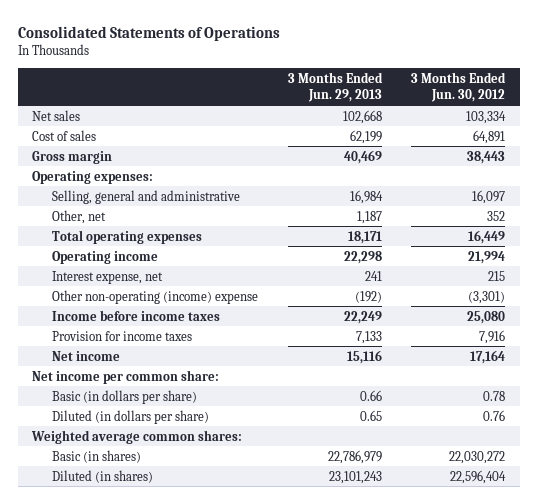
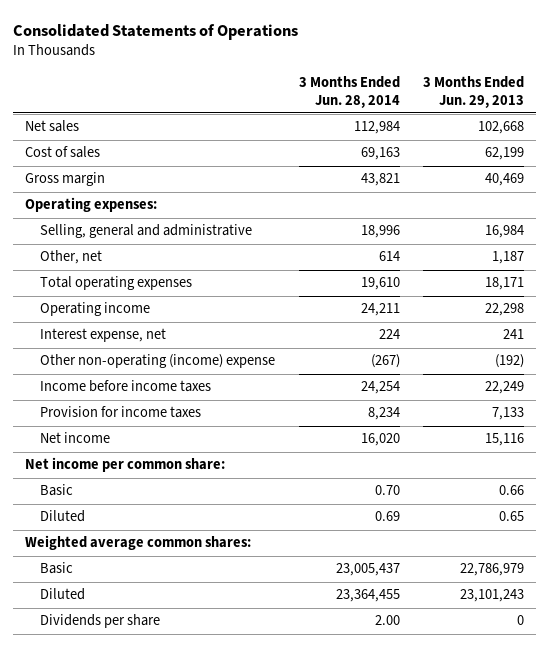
- | 3 Months Ended Jun. 29, 2013 | 3 Months Ended Jun. 30, 2012
+ | 3 Months Ended Jun. 28, 2014 | 3 Months Ended Jun. 29, 2013
- Basic (in dollars per share) | 0.66 | 0.78
- Diluted (in dollars per share) | 0.65 | 0.76
+ Basic | 0.70 | 0.66
+ Diluted | 0.69 | 0.65
- Basic (in shares) | 22,786,979 | 22,030,272
- Diluted (in shares) | 23,101,243 | 22,596,404
+ Basic | 23,005,437 | 22,786,979
+ Diluted | 23,364,455 | 23,101,243
+ Dividends per share | 2.00 | 0

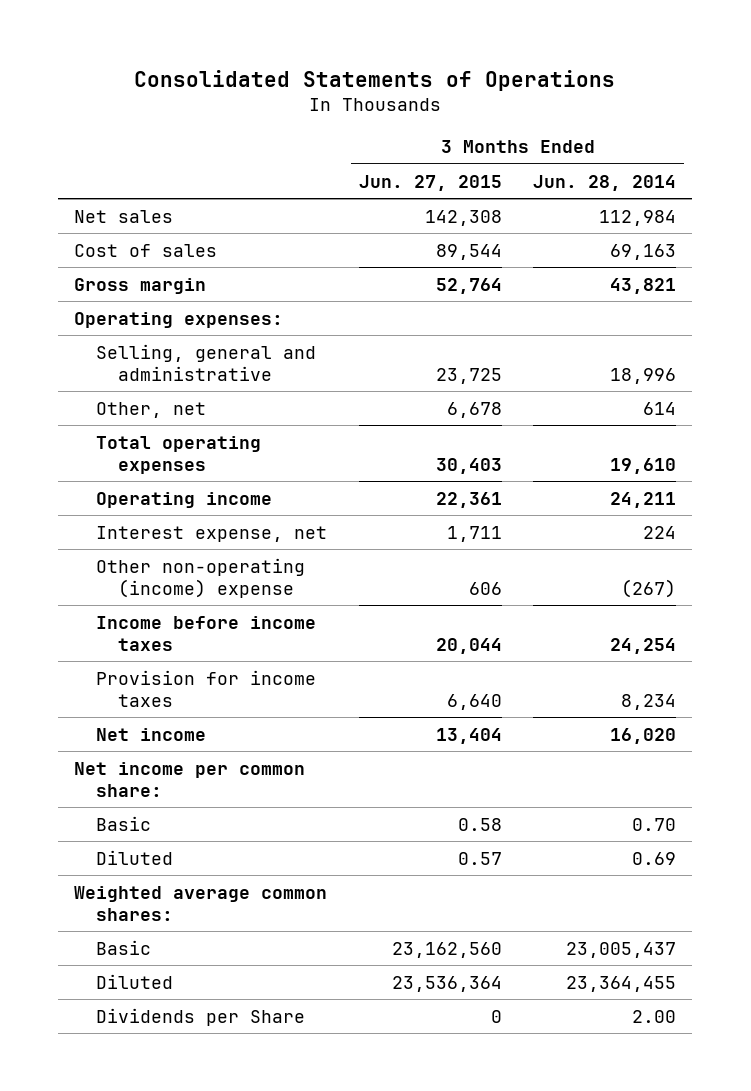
- | 3 Months Ended Jun. 28, 2014 | 3 Months Ended Jun. 29, 2013
+ | 3 Months Ended Jun. 27, 2015 | 3 Months Ended Jun. 28, 2014
- Dividends per share | 2.00 | 0
+ Dividends per Share | 0 | 2.00

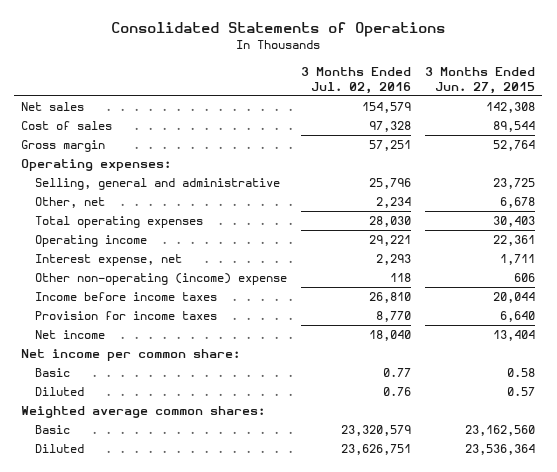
- | 3 Months Ended Jun. 27, 2015 | 3 Months Ended Jun. 28, 2014
+ | 3 Months Ended Jul. 02, 2016 | 3 Months Ended Jun. 27, 2015
- Dividends per Share | 0 | 2.00

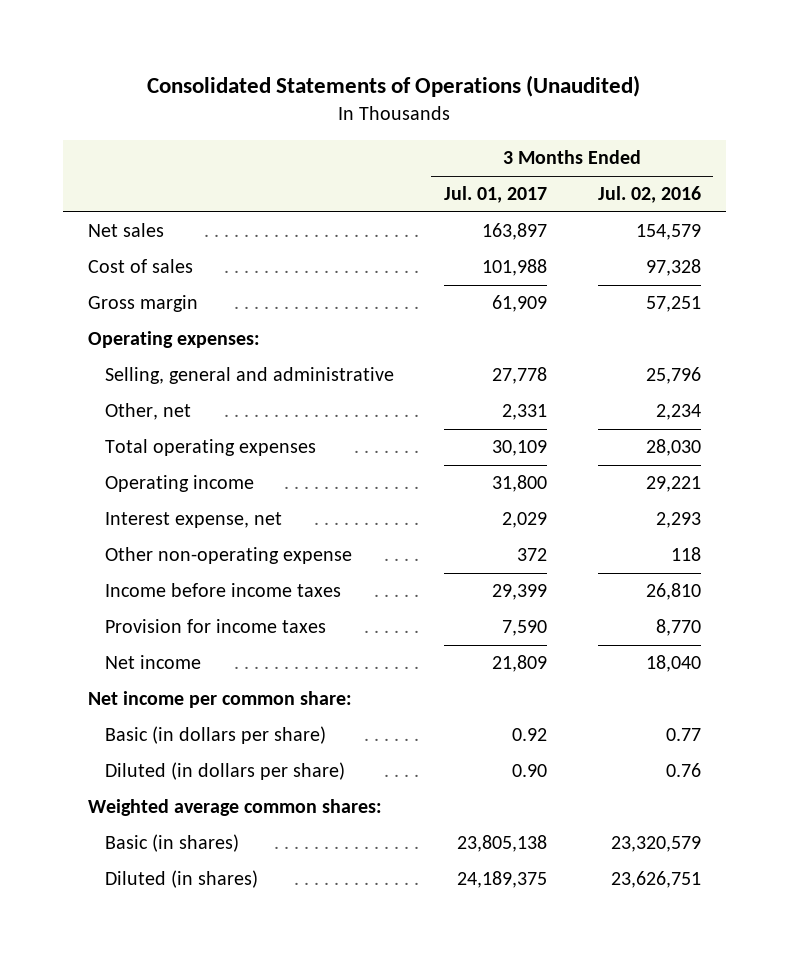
- Consolidated Statements of Operations
+ Consolidated Statements of Operations (Unaudited)
- | 3 Months Ended Jul. 02, 2016 | 3 Months Ended Jun. 27, 2015
+ | 3 Months Ended Jul. 01, 2017 | 3 Months Ended Jul. 02, 2016
- Other non-operating (income) expense | 118 | 606
+ Other non-operating expense | 372 | 118
- Basic | 0.77 | 0.58
- Diluted | 0.76 | 0.57
+ Basic (in dollars per share) | 0.92 | 0.77
+ Diluted (in dollars per share) | 0.90 | 0.76
- Basic | 23,320,579 | 23,162,560
- Diluted | 23,626,751 | 23,536,364
+ Basic (in shares) | 23,805,138 | 23,320,579
+ Diluted (in shares) | 24,189,375 | 23,626,751

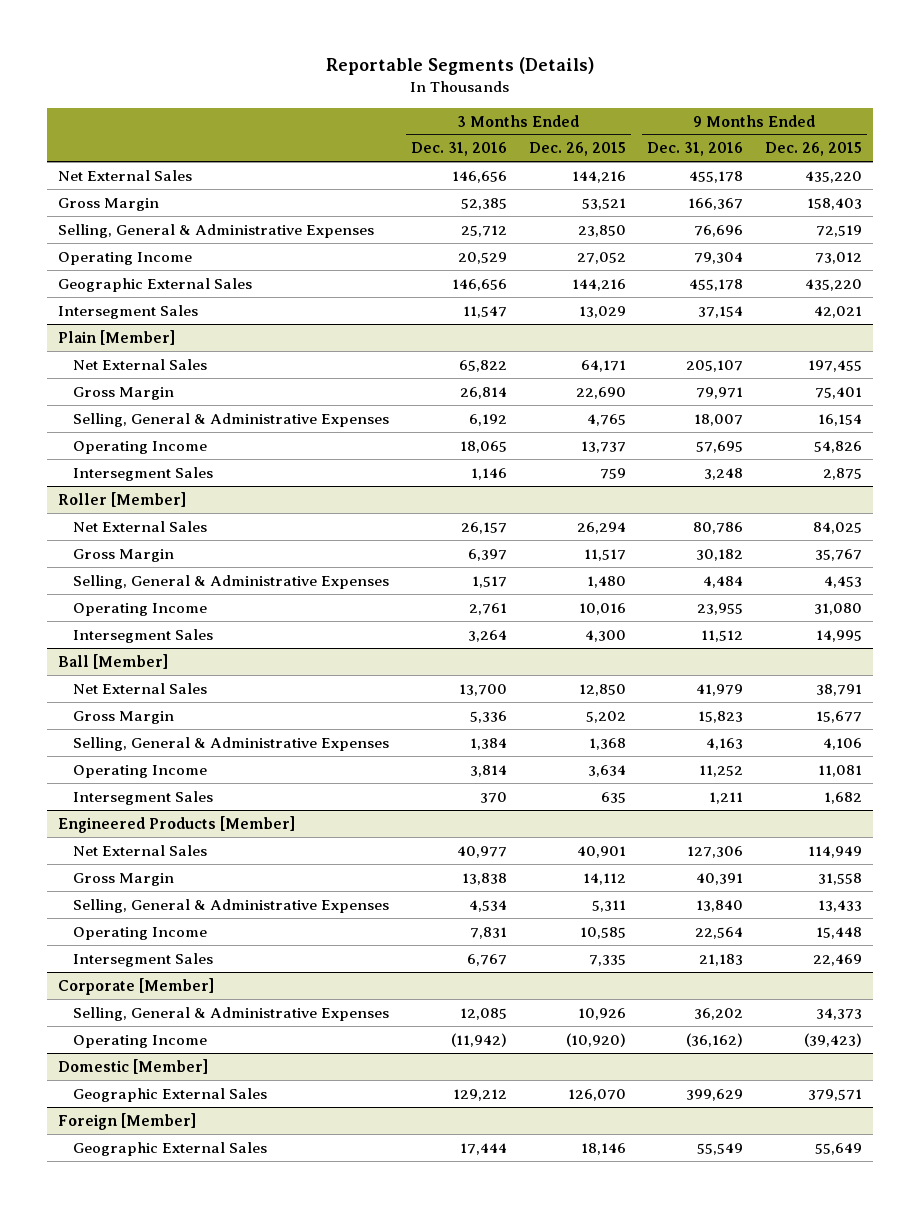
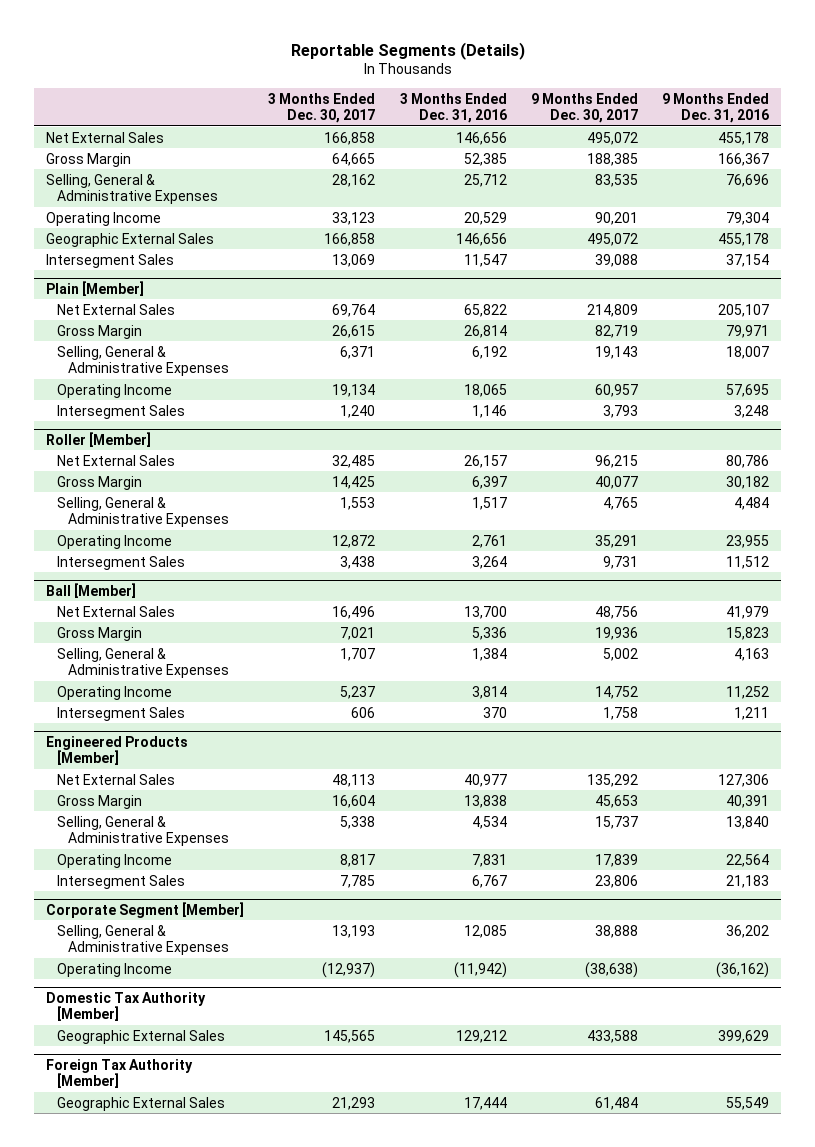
- | 3 Months Ended Dec. 31, 2016 | 3 Months Ended Dec. 26, 2015 | 9 Months Ended Dec. 31, 2016 | 9 Months Ended Dec. 26, 2015
+ | 3 Months Ended Dec. 30, 2017 | 3 Months Ended Dec. 31, 2016 | 9 Months Ended Dec. 30, 2017 | 9 Months Ended Dec. 31, 2016
- Corporate [Member]
+ Corporate Segment [Member]
- Domestic [Member]
+ Domestic Tax Authority [Member]
- Foreign [Member]
+ Foreign Tax Authority [Member]

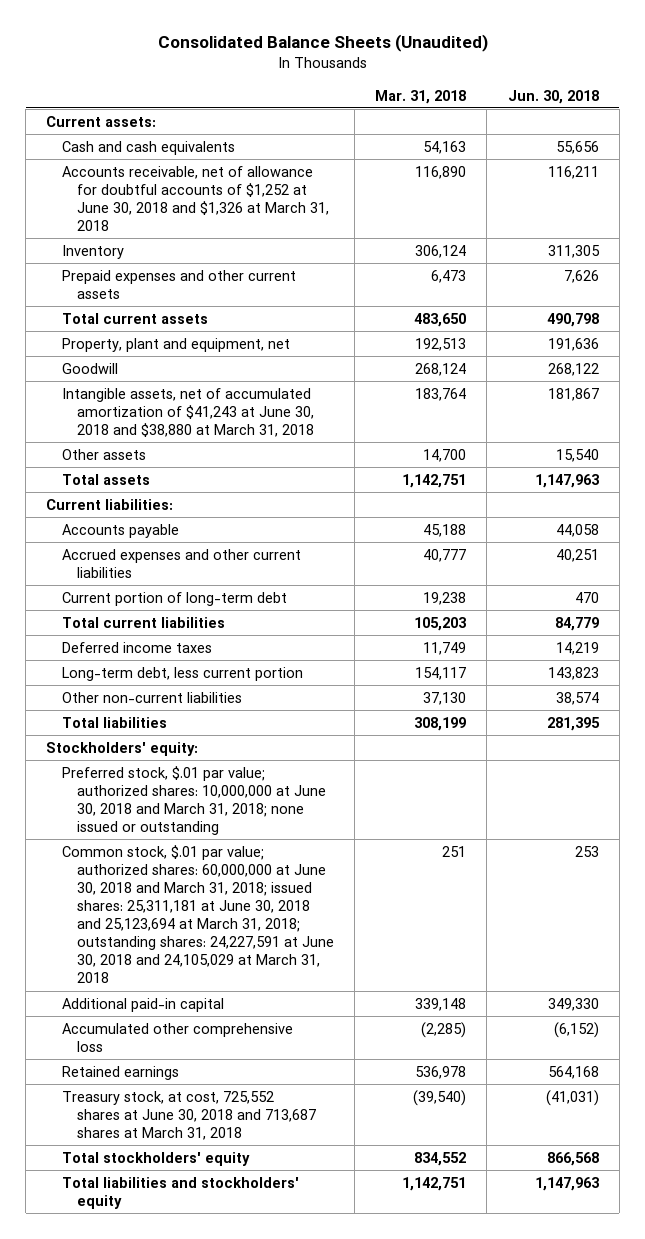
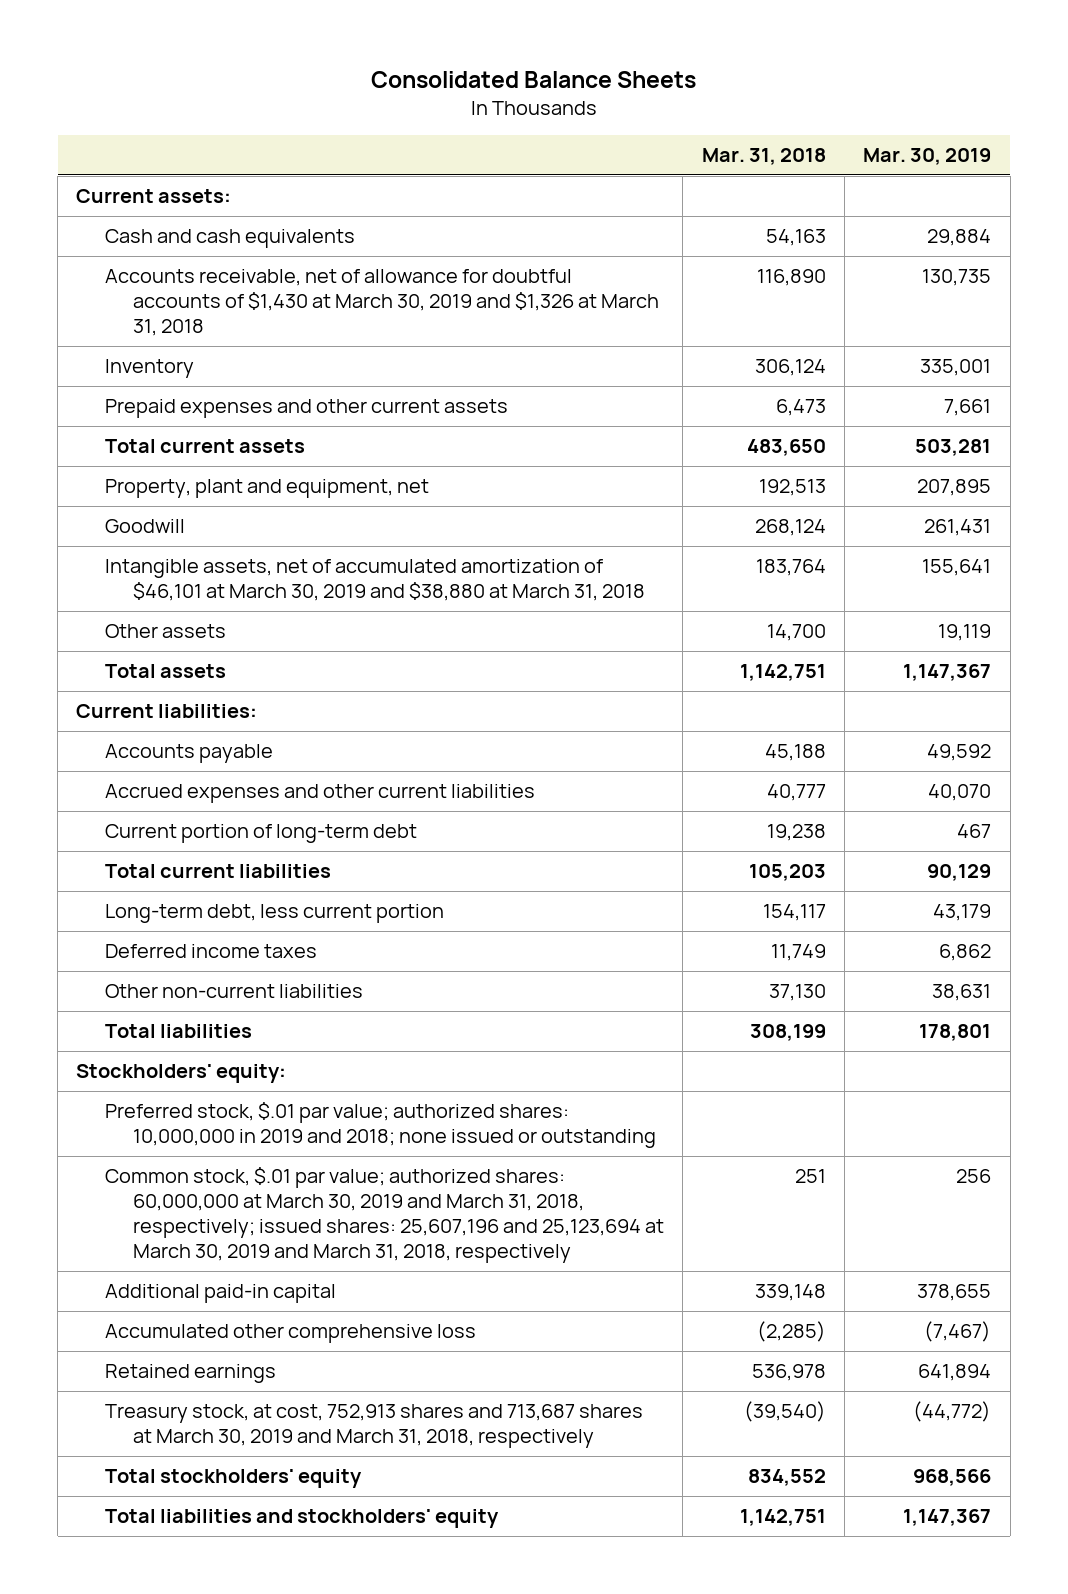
- Consolidated Balance Sheets (Unaudited)
+ Consolidated Balance Sheets
- | Mar. 31, 2018 | Jun. 30, 2018
+ | Mar. 31, 2018 | Mar. 30, 2019
- Accounts receivable, net of allowance for doubtful accounts of $1,252 at June 30, 2018 and $1,326 at March 31, 2018 | 116,890 | 116,211
+ Accounts receivable, net of allowance for doubtful accounts of $1,430 at March 30, 2019 and $1,326 at March 31, 2018 | 116,890 | 130,735
- Intangible assets, net of accumulated amortization of $41,243 at June 30, 2018 and $38,880 at March 31, 2018 | 183,764 | 181,867
+ Intangible assets, net of accumulated amortization of $46,101 at March 30, 2019 and $38,880 at March 31, 2018 | 183,764 | 155,641
moved down: Deferred income taxes | 11,749 | 6,862
- Preferred stock, $.01 par value; authorized shares: 10,000,000 at June 30, 2018 and March 31, 2018; none issued or outstanding
- Common stock, $.01 par value; authorized shares: 60,000,000 at June 30, 2018 and March 31, 2018; issued shares: 25,311,181 at June 30, 2018 and 25,123,694 at March 31, 2018; outstanding shares: 24,227,591 at June 30, 2018 and 24,105,029 at March 31, 2018 | 251 | 253
+ Preferred stock, $.01 par value; authorized shares: 10,000,000 in 2019 and 2018; none issued or outstanding
+ Common stock, $.01 par value; authorized shares: 60,000,000 at March 30, 2019 and March 31, 2018, respectively; issued shares: 25,607,196 and 25,123,694 at March 30, 2019 and March 31, 2018, respectively | 251 | 256
- Treasury stock, at cost, 725,552 shares at June 30, 2018 and 713,687 shares at March 31, 2018 | (39,540) | (41,031)
+ Treasury stock, at cost, 752,913 shares and 713,687 shares at March 30, 2019 and March 31, 2018, respectively | (39,540) | (44,772)

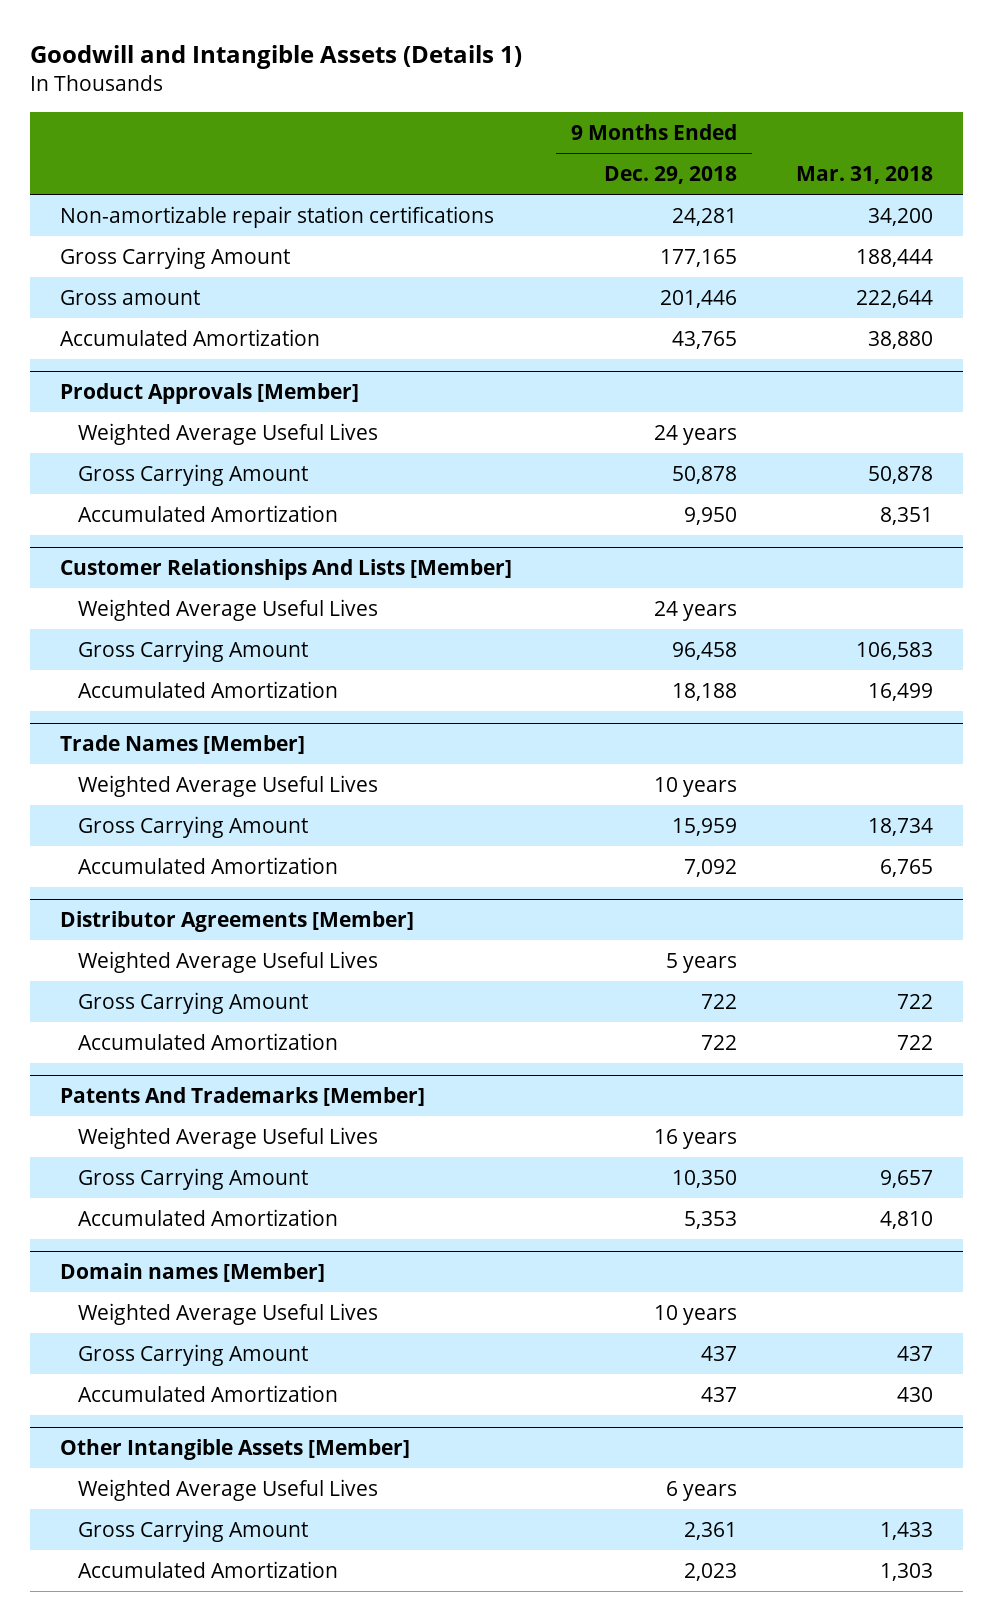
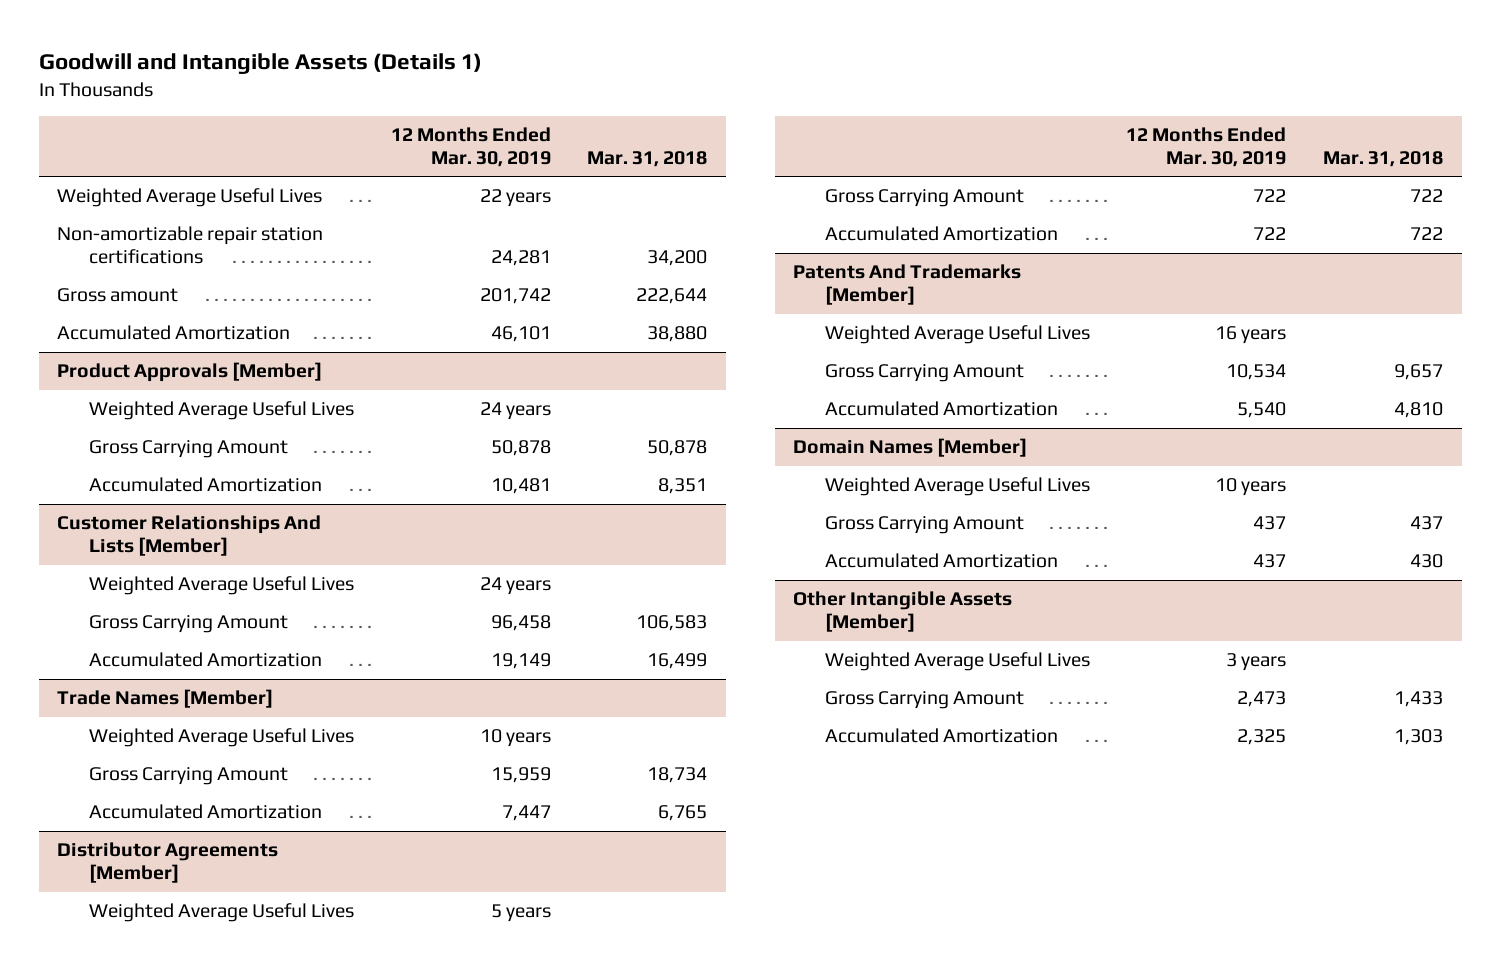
- | 9 Months Ended Dec. 29, 2018 | Mar. 31, 2018
+ | 12 Months Ended Mar. 30, 2019 | Mar. 31, 2018
+ Weighted Average Useful Lives | 22 years |
- Gross Carrying Amount | 177,165 | 188,444
- Domain names [Member]
+ Domain Names [Member]

